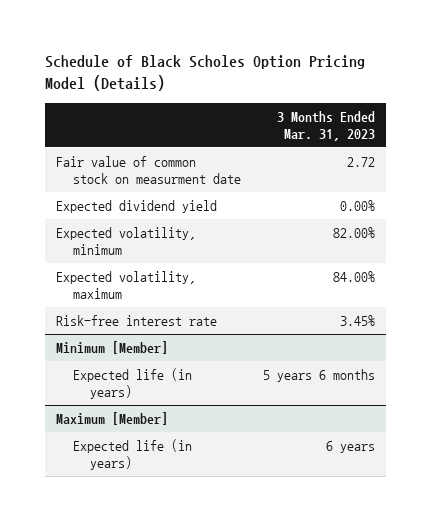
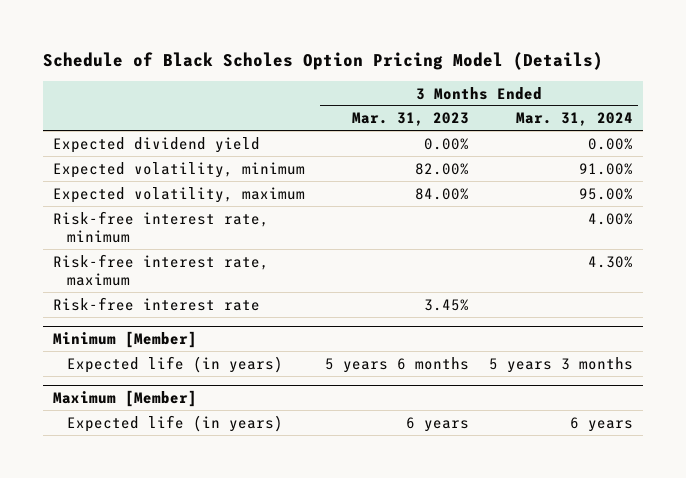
- | 3 Months Ended Mar. 31, 2023
+ | 3 Months Ended Mar. 31, 2023 | 3 Months Ended Mar. 31, 2024
- Fair value of common stock on measurment date | 2.72
+ Risk-free interest rate, minimum | | 4.00%
+ Risk-free interest rate, maximum | | 4.30%

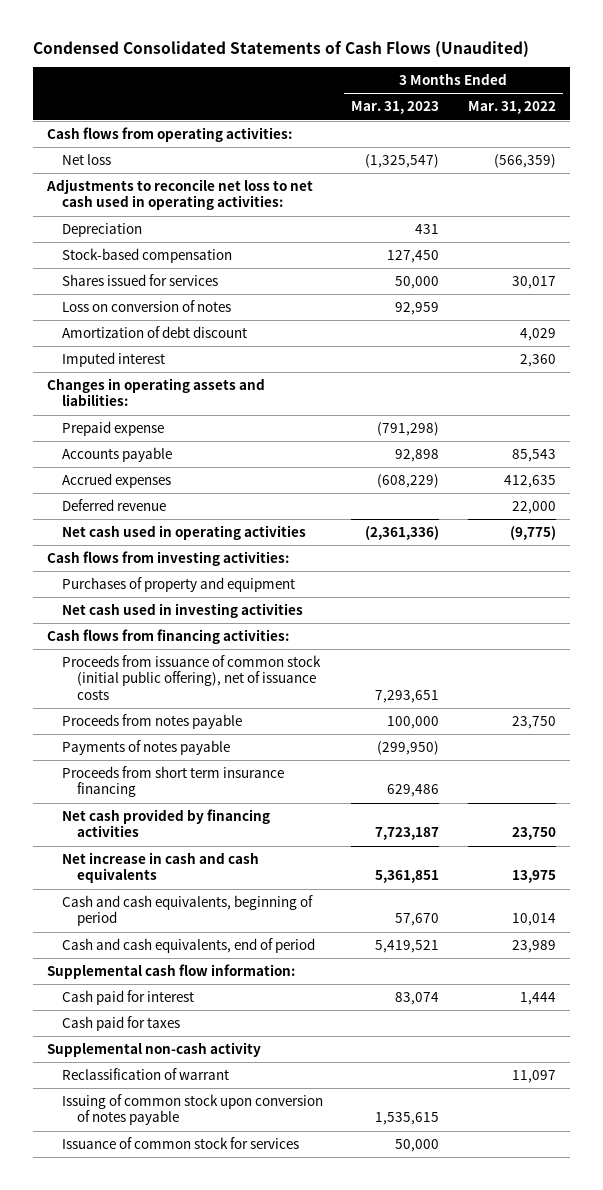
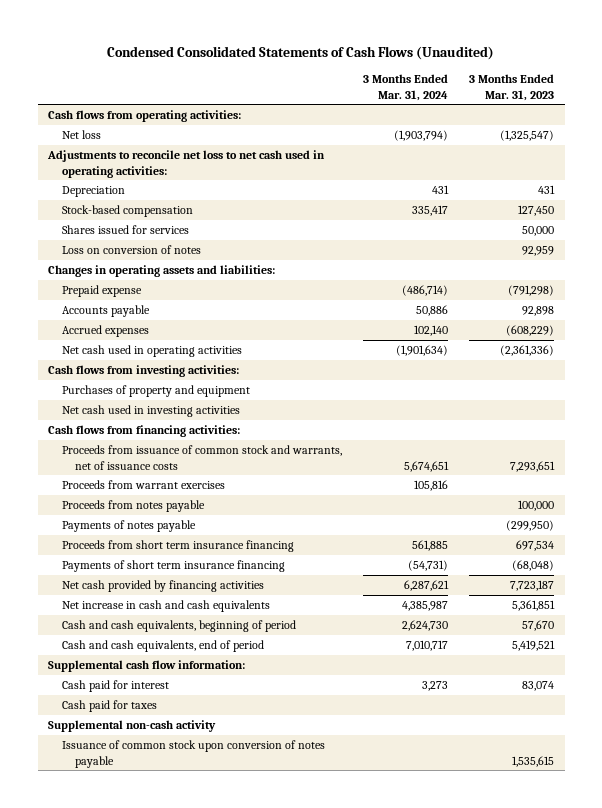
- | 3 Months Ended Mar. 31, 2023 | 3 Months Ended Mar. 31, 2022
+ | 3 Months Ended Mar. 31, 2024 | 3 Months Ended Mar. 31, 2023
- Amortization of debt discount | | 4,029
- Imputed interest | | 2,360
- Deferred revenue | | 22,000
- Proceeds from issuance of common stock (initial public offering), net of issuance costs | 7,293,651 |
+ Proceeds from issuance of common stock and warrants, net of issuance costs | 5,674,651 | 7,293,651
+ Proceeds from warrant exercises | 105,816 |
- Proceeds from short term insurance financing | 629,486 |
+ Proceeds from short term insurance financing | 561,885 | 697,534
+ Payments of short term insurance financing | (54,731) | (68,048)
- Reclassification of warrant | | 11,097
- Issuing of common stock upon conversion of notes payable | 1,535,615 |
- Issuance of common stock for services | 50,000 |
+ Issuance of common stock upon conversion of notes payable | | 1,535,615

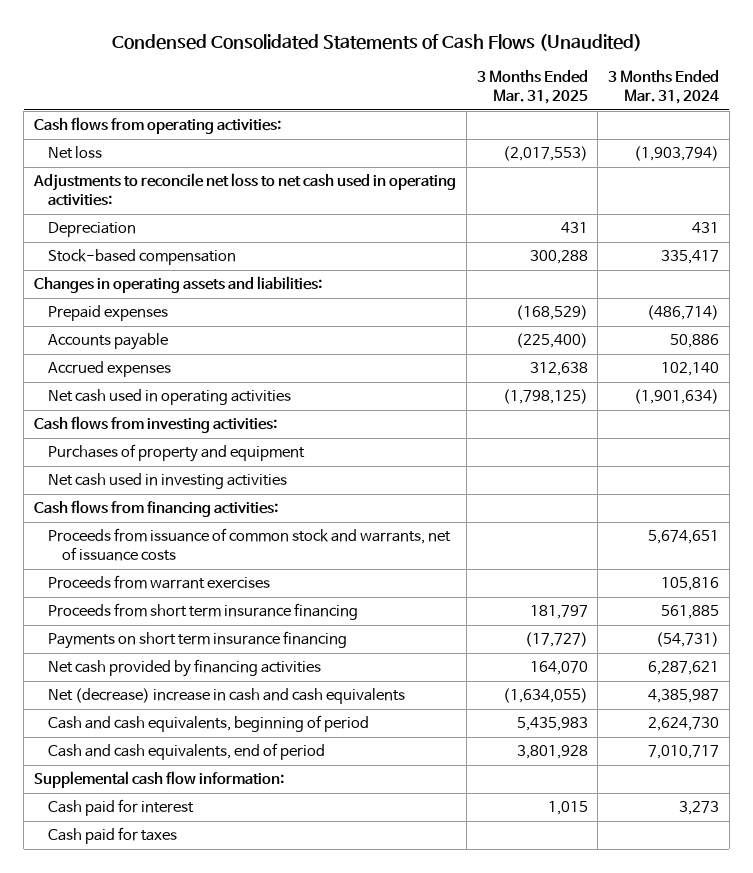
- | 3 Months Ended Mar. 31, 2024 | 3 Months Ended Mar. 31, 2023
+ | 3 Months Ended Mar. 31, 2025 | 3 Months Ended Mar. 31, 2024
- Shares issued for services | | 50,000
- Loss on conversion of notes | | 92,959
- Prepaid expense | (486,714) | (791,298)
+ Prepaid expenses | (168,529) | (486,714)
- Proceeds from notes payable | | 100,000
- Payments of notes payable | | (299,950)
- Payments of short term insurance financing | (54,731) | (68,048)
+ Payments on short term insurance financing | (17,727) | (54,731)
- Net increase in cash and cash equivalents | 4,385,987 | 5,361,851
+ Net (decrease) increase in cash and cash equivalents | (1,634,055) | 4,385,987
- Supplemental non-cash activity
- Issuance of common stock upon conversion of notes payable | | 1,535,615

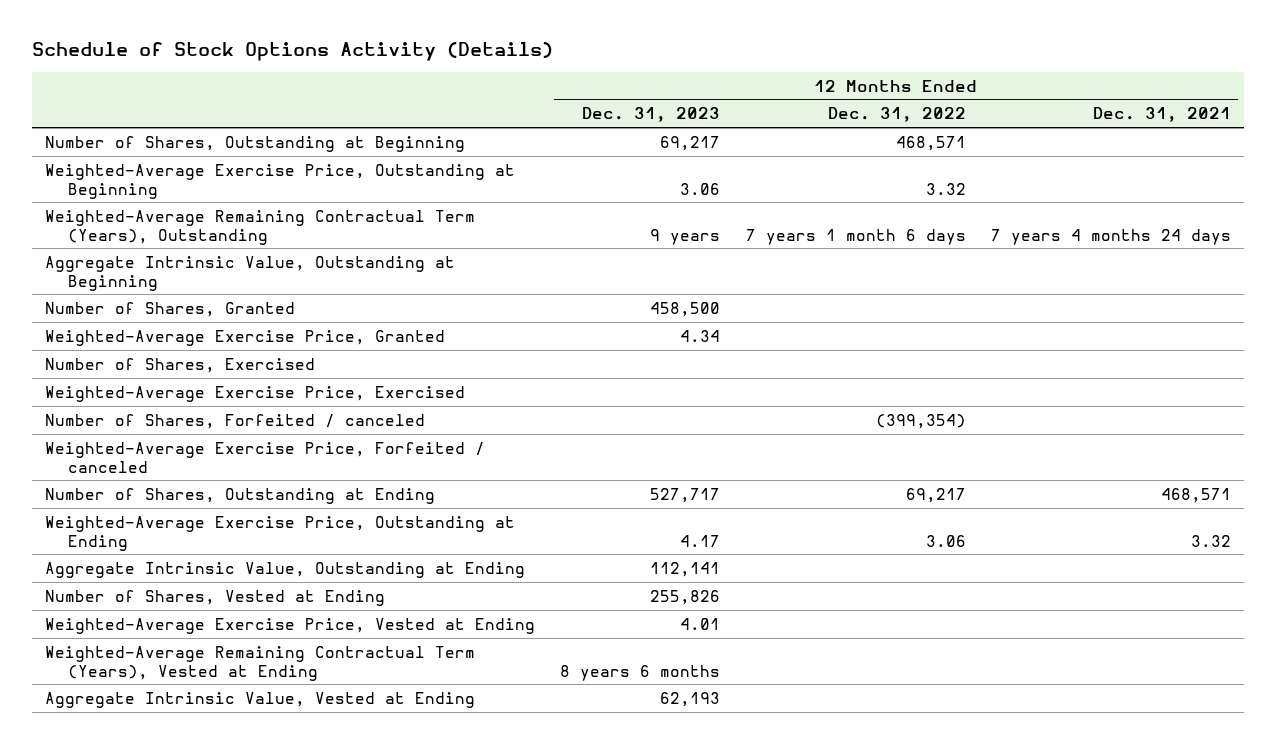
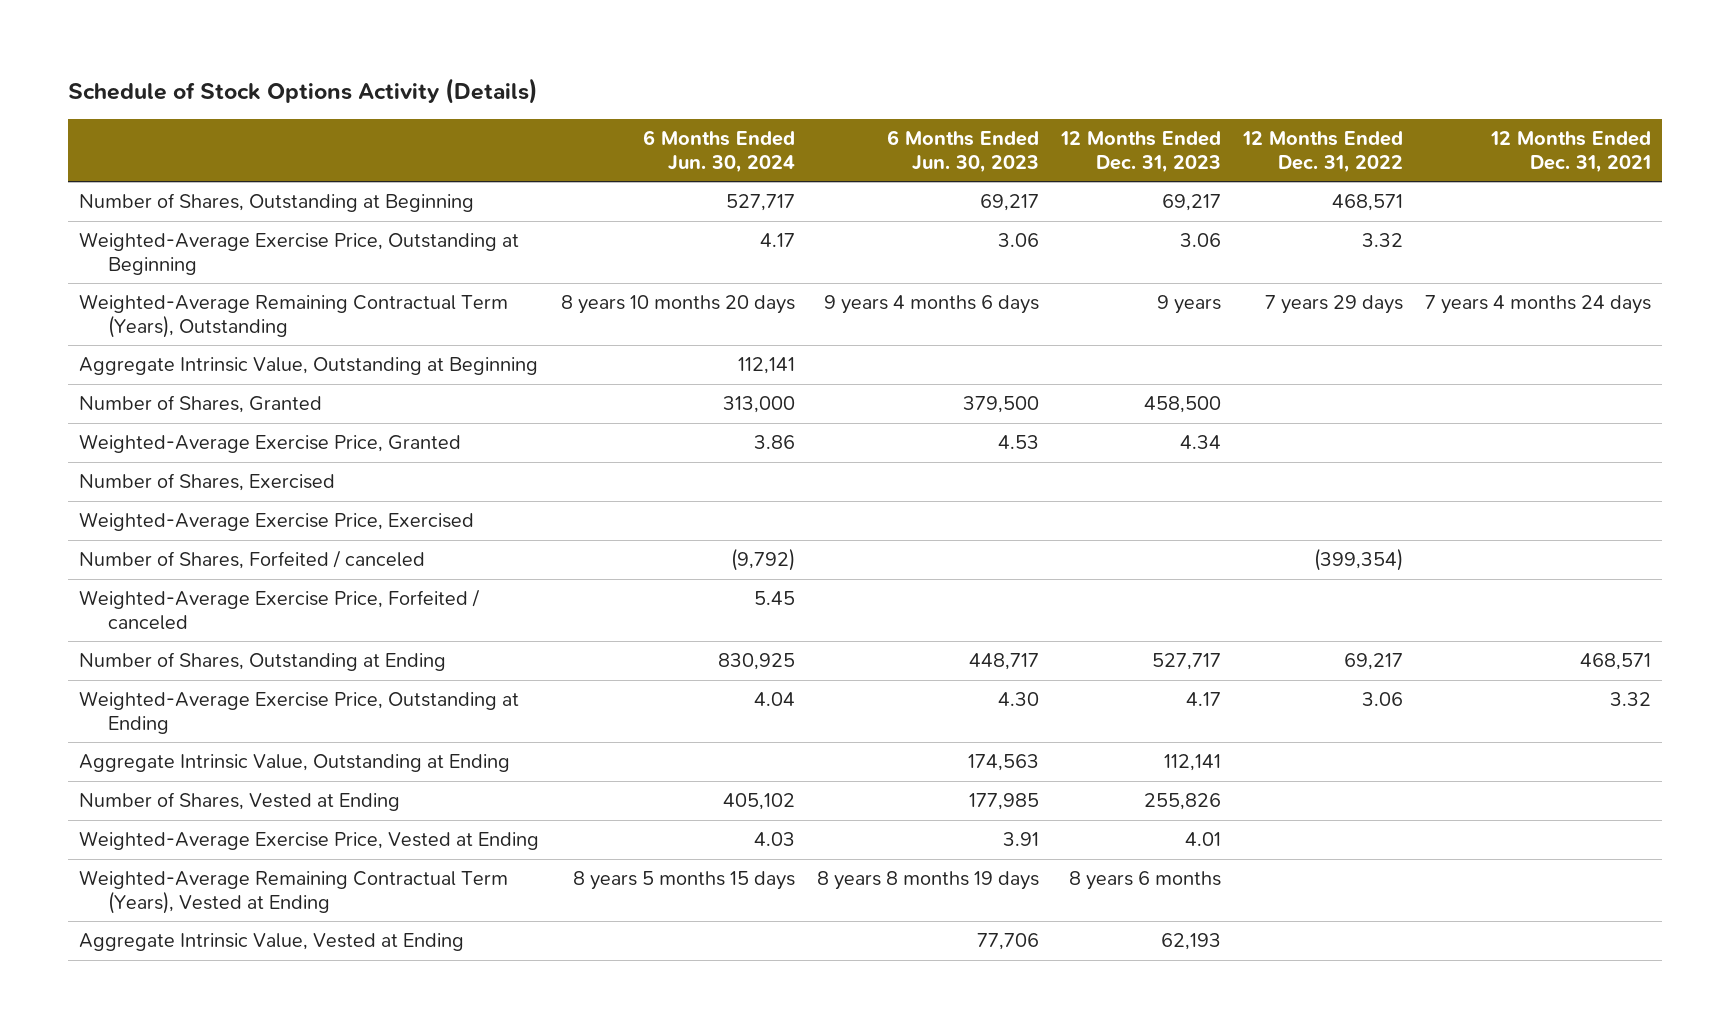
- | 12 Months Ended Dec. 31, 2023 | 12 Months Ended Dec. 31, 2022 | 12 Months Ended Dec. 31, 2021
+ | 6 Months Ended Jun. 30, 2024 | 6 Months Ended Jun. 30, 2023 | 12 Months Ended Dec. 31, 2023 | 12 Months Ended Dec. 31, 2022 | 12 Months Ended Dec. 31, 2021
- Weighted-Average Remaining Contractual Term (Years), Outstanding | 9 years | 7 years 1 month 6 days | 7 years 4 months 24 days
+ Weighted-Average Remaining Contractual Term (Years), Outstanding | 8 years 10 months 20 days | 9 years 4 months 6 days | 9 years | 7 years 29 days | 7 years 4 months 24 days

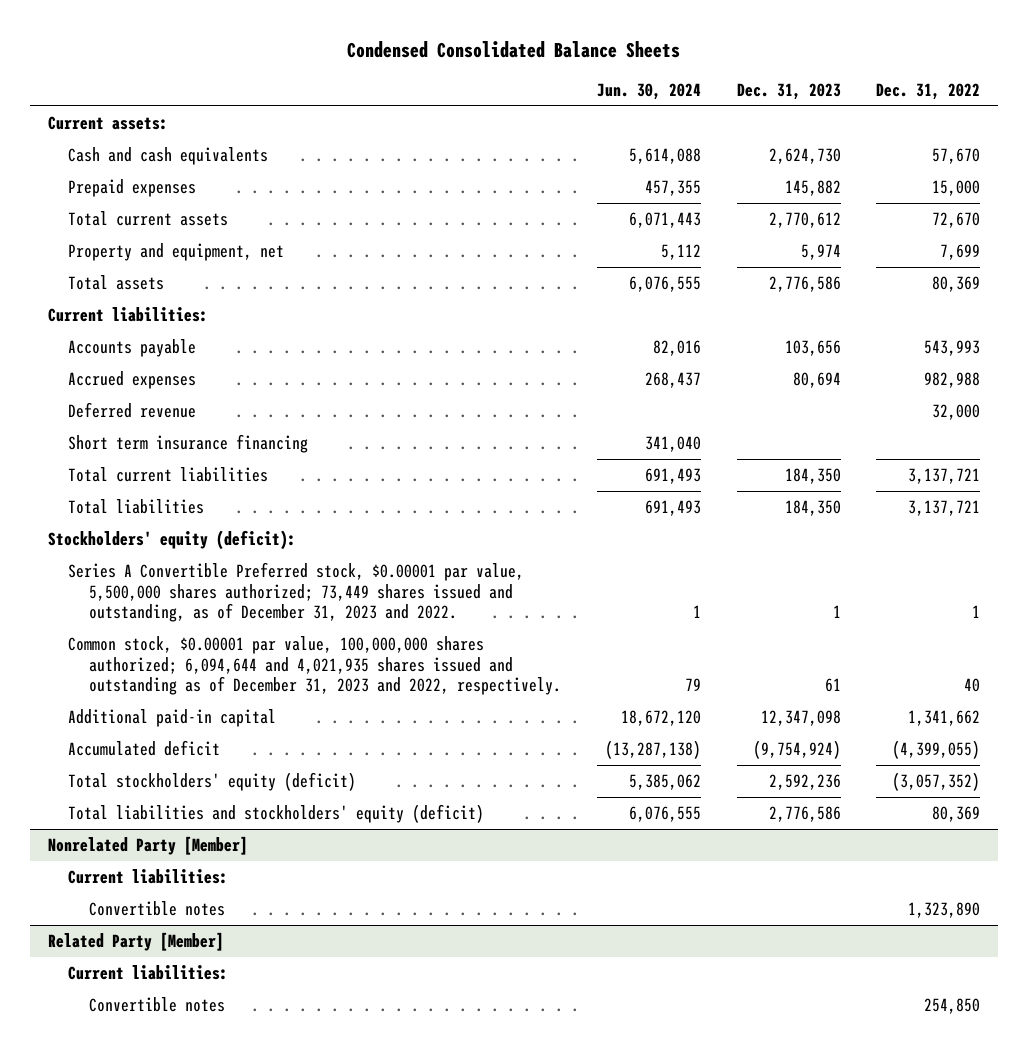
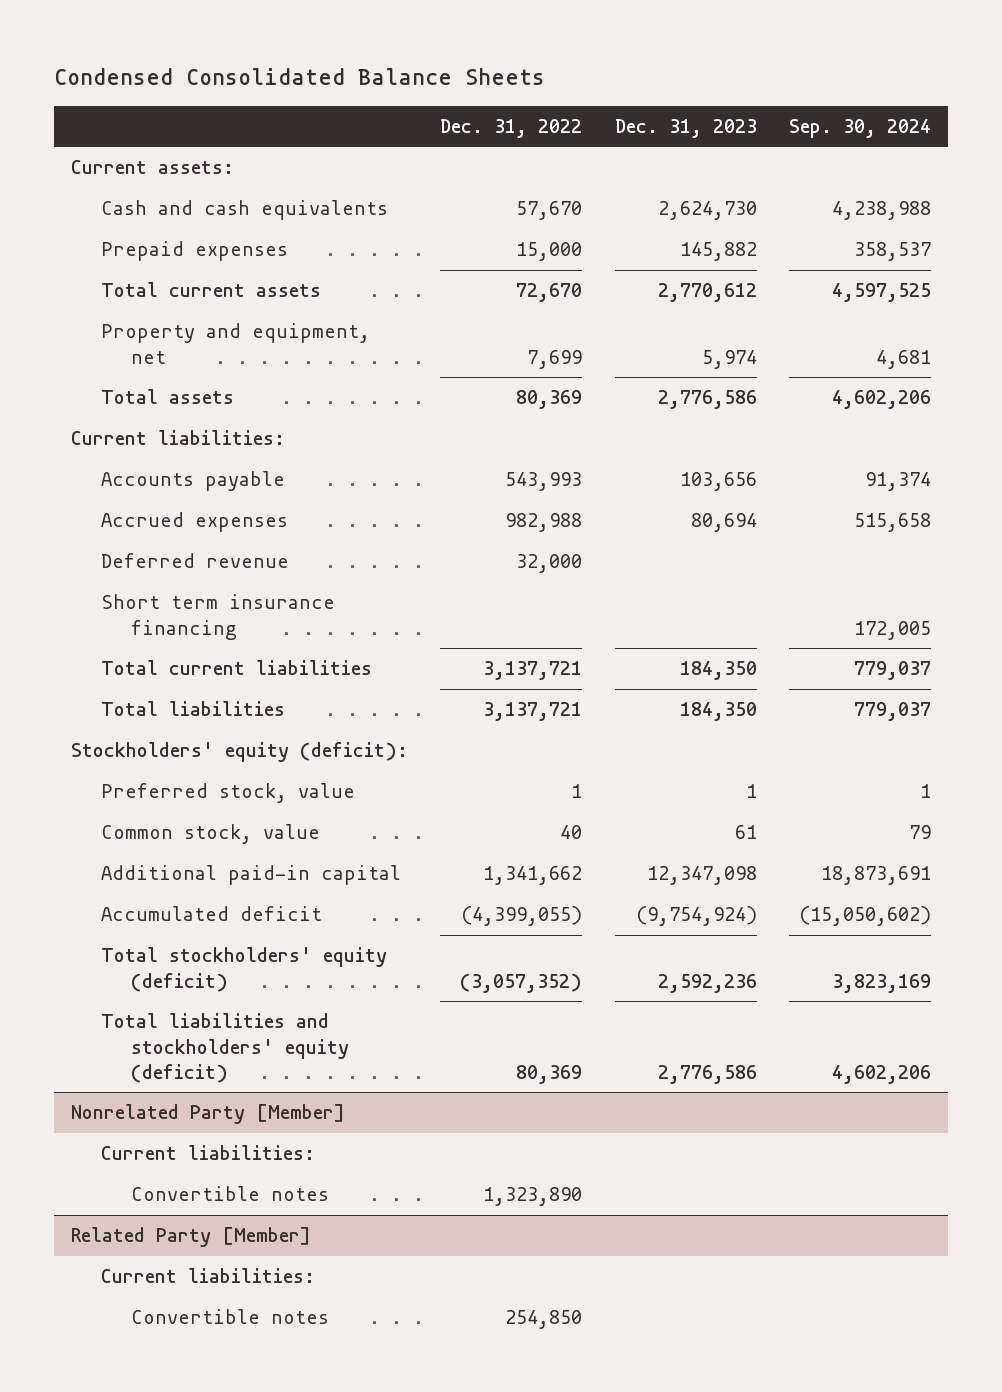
- | Jun. 30, 2024 | Dec. 31, 2023 | Dec. 31, 2022
+ | Dec. 31, 2022 | Dec. 31, 2023 | Sep. 30, 2024
- Series A Convertible Preferred stock, $0.00001 par value, 5,500,000 shares authorized; 73,449 shares issued and outstanding, as of December 31, 2023 and 2022. | 1 | 1 | 1
- Common stock, $0.00001 par value, 100,000,000 shares authorized; 6,094,644 and 4,021,935 shares issued and outstanding as of December 31, 2023 and 2022, respectively. | 79 | 61 | 40
+ Preferred stock, value | 1 | 1 | 1
+ Common stock, value | 40 | 61 | 79

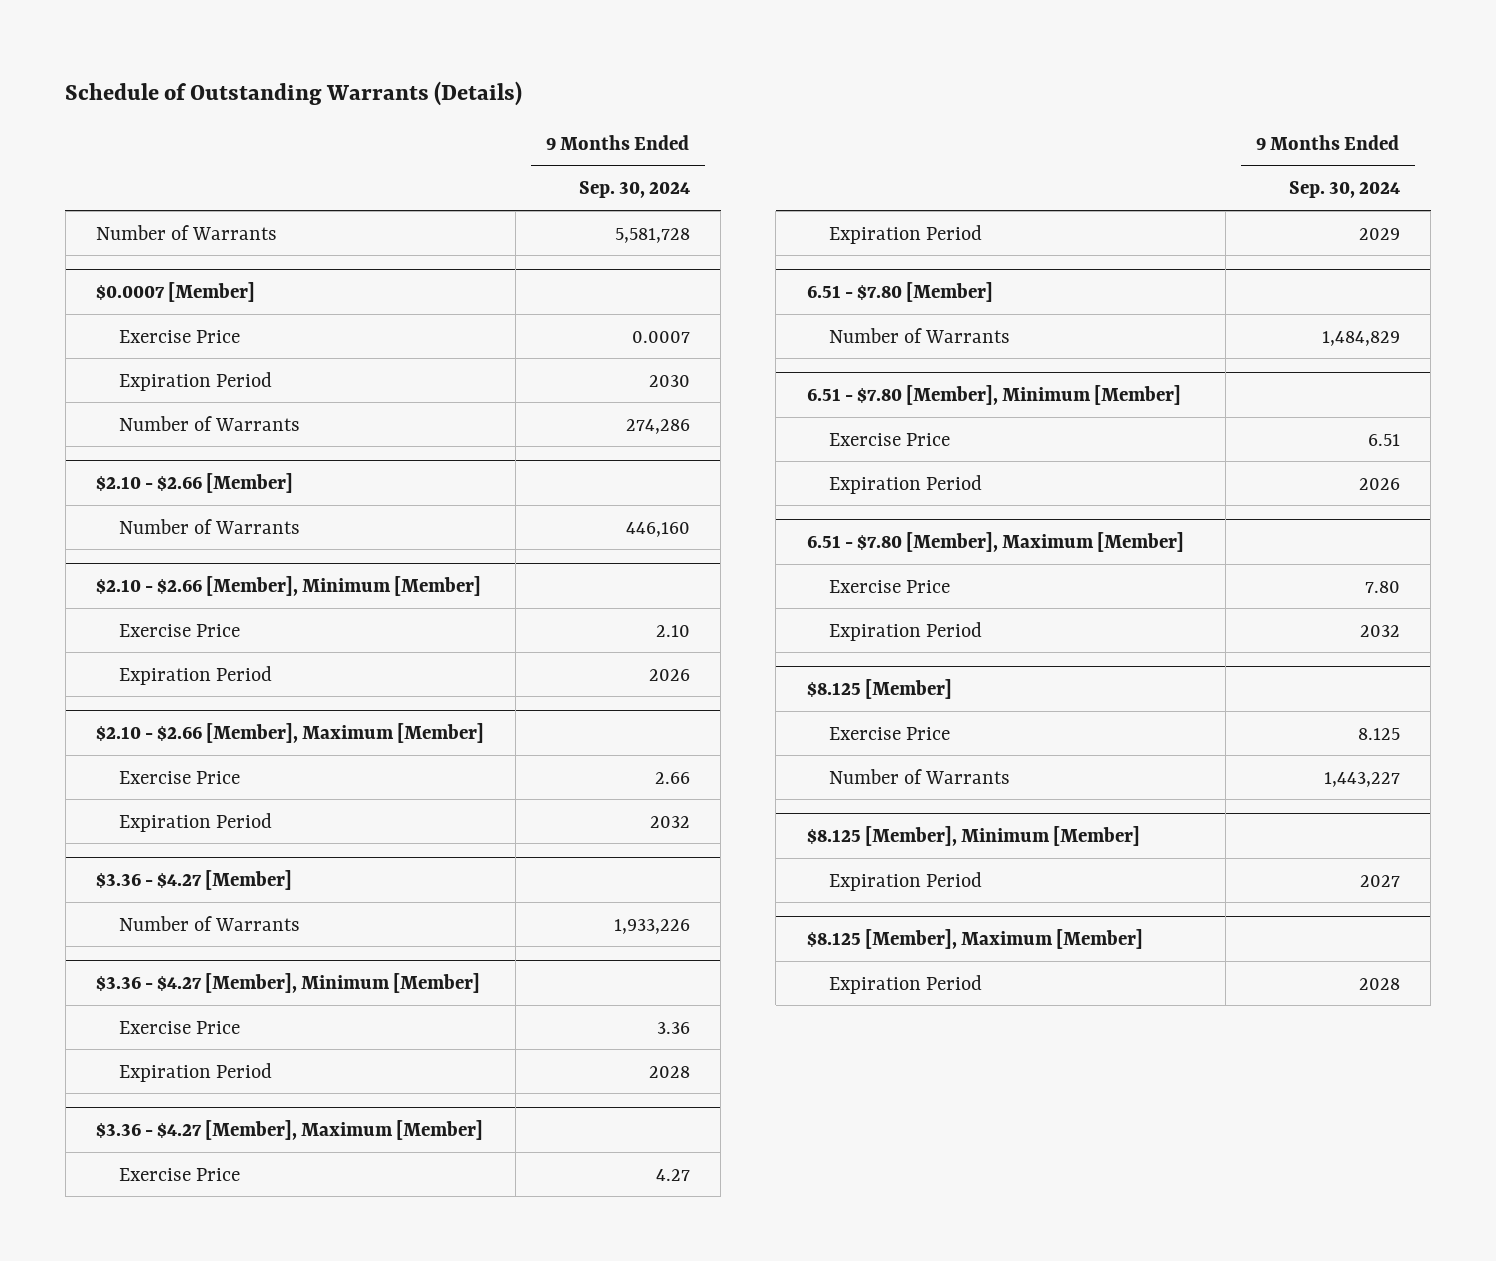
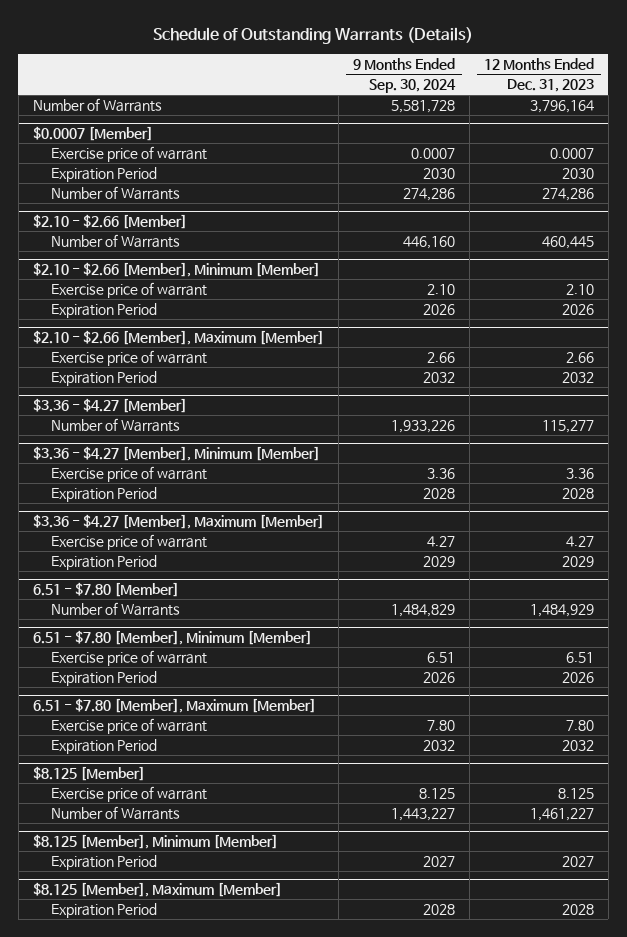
- | 9 Months Ended Sep. 30, 2024
+ | 9 Months Ended Sep. 30, 2024 | 12 Months Ended Dec. 31, 2023
@ $0.0007 [Member]
- Exercise Price | 0.0007
+ Exercise price of warrant | 0.0007 | 0.0007
@ $2.10 - $2.66 [Member], Minimum [Member]
- Exercise Price | 2.10
+ Exercise price of warrant | 2.10 | 2.10
@ $2.10 - $2.66 [Member], Maximum [Member]
- Exercise Price | 2.66
+ Exercise price of warrant | 2.66 | 2.66
@ $3.36 - $4.27 [Member], Minimum [Member]
- Exercise Price | 3.36
+ Exercise price of warrant | 3.36 | 3.36
@ $3.36 - $4.27 [Member], Maximum [Member]
- Exercise Price | 4.27
+ Exercise price of warrant | 4.27 | 4.27
@ 6.51 - $7.80 [Member], Minimum [Member]
- Exercise Price | 6.51
+ Exercise price of warrant | 6.51 | 6.51
@ 6.51 - $7.80 [Member], Maximum [Member]
- Exercise Price | 7.80
+ Exercise price of warrant | 7.80 | 7.80
@ $8.125 [Member]
- Exercise Price | 8.125
+ Exercise price of warrant | 8.125 | 8.125

